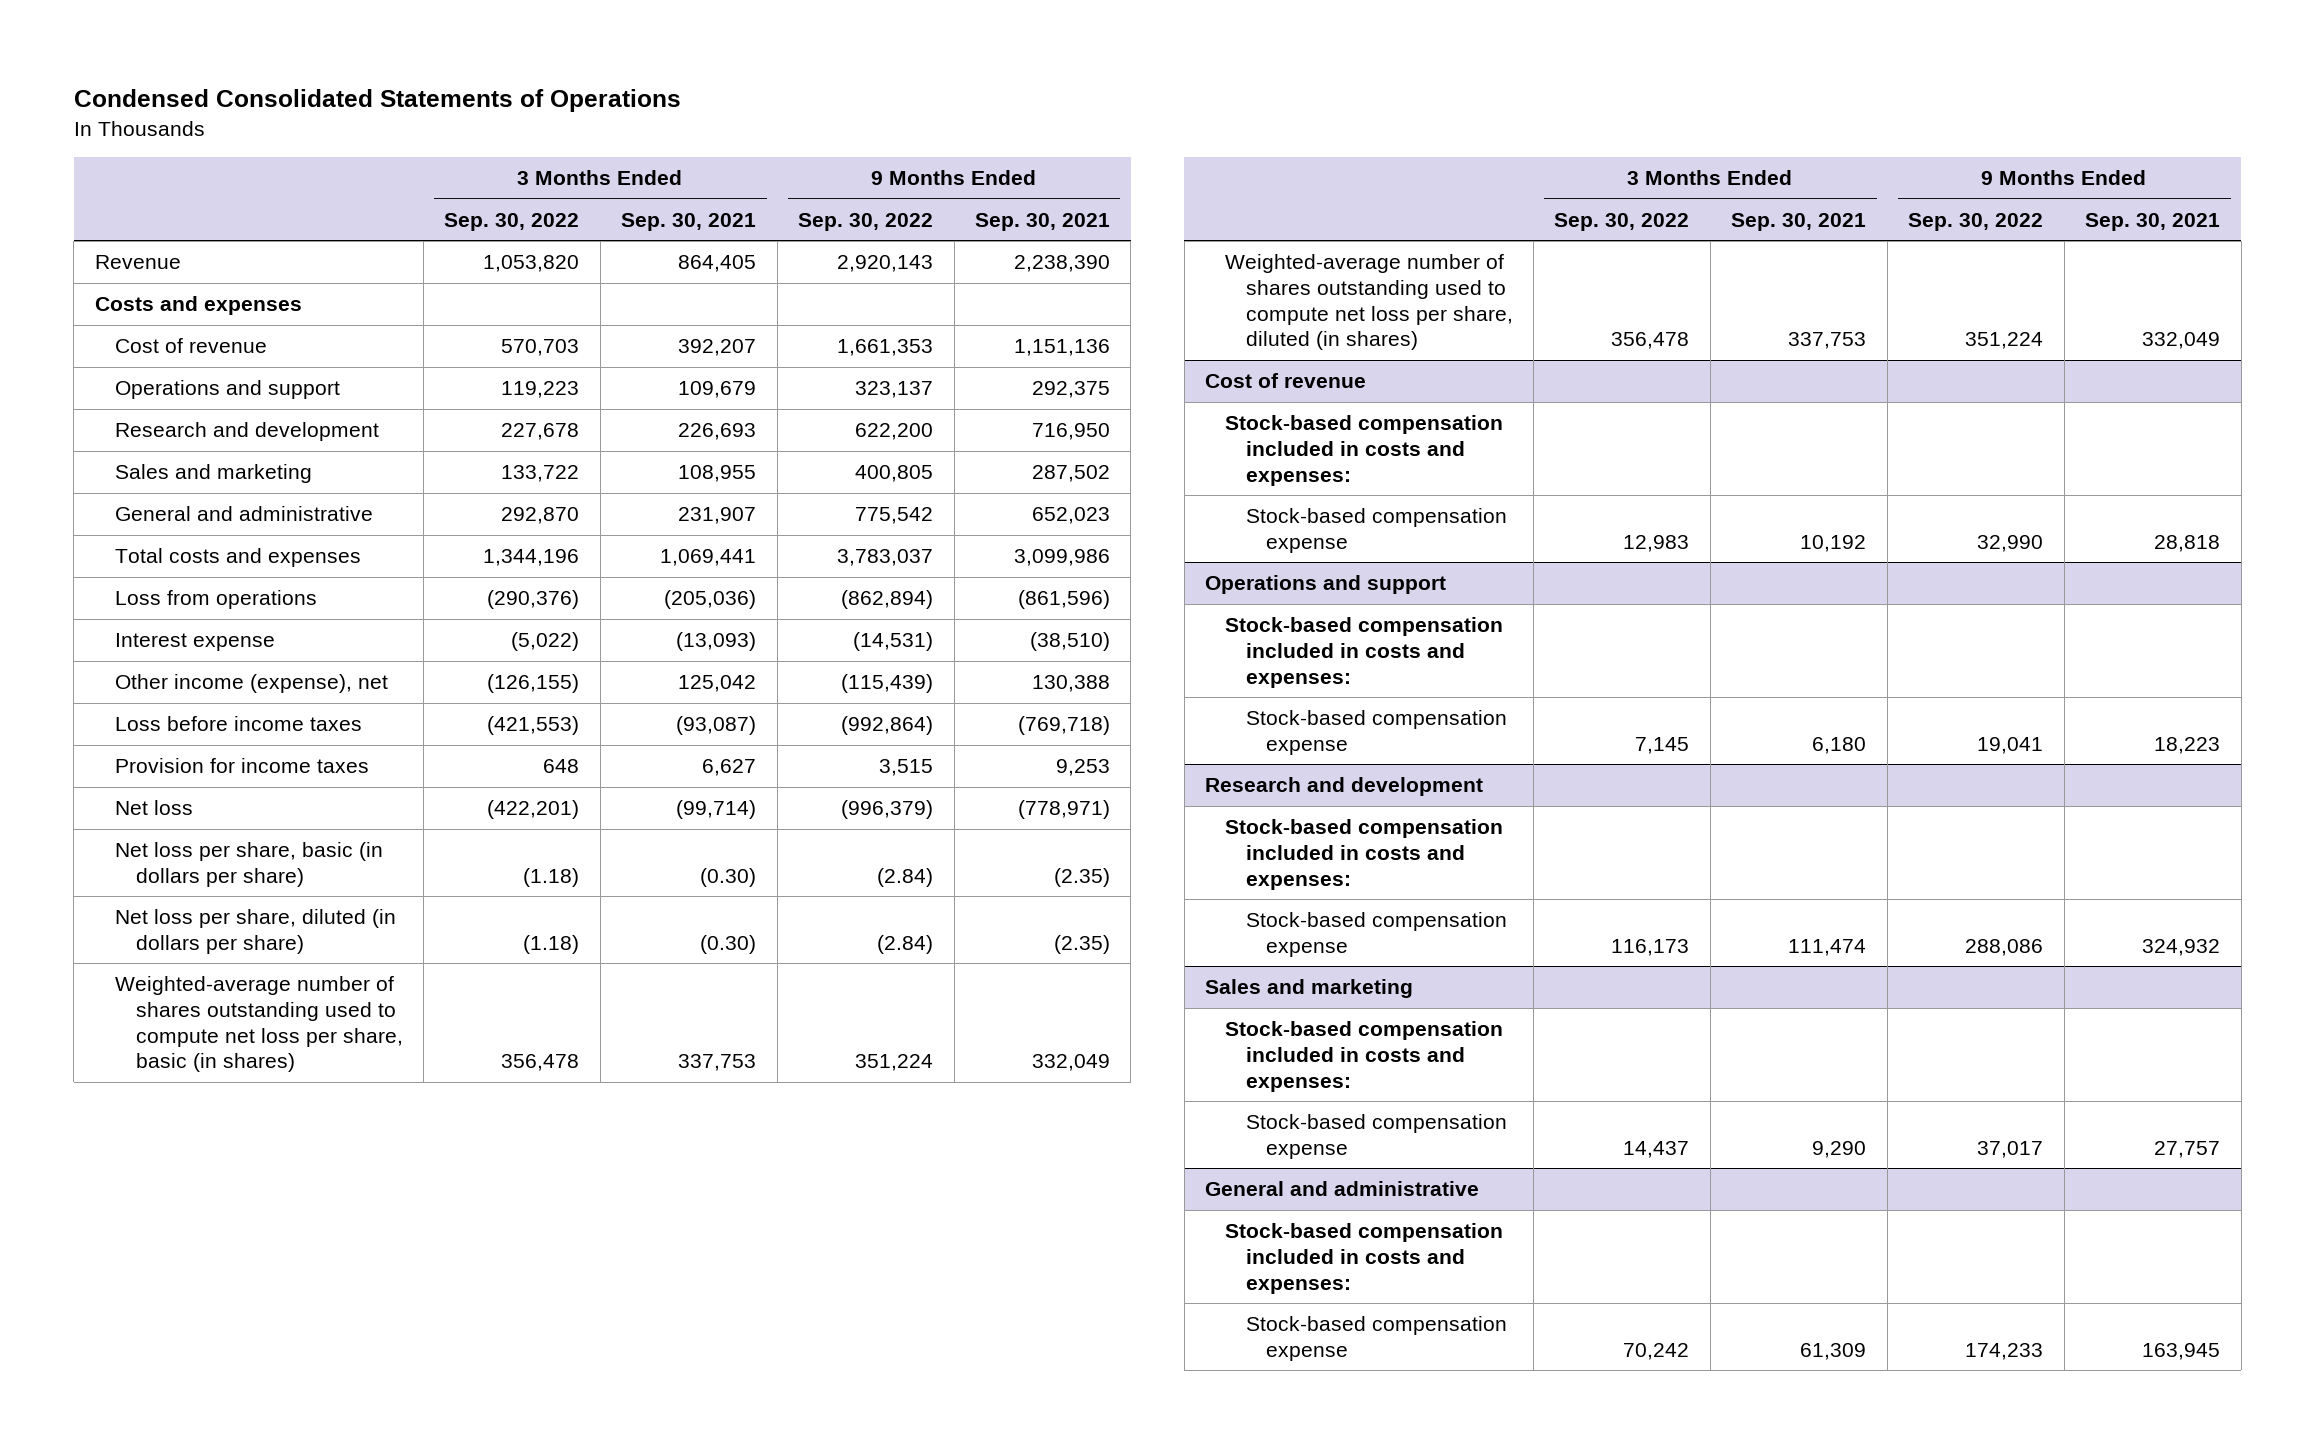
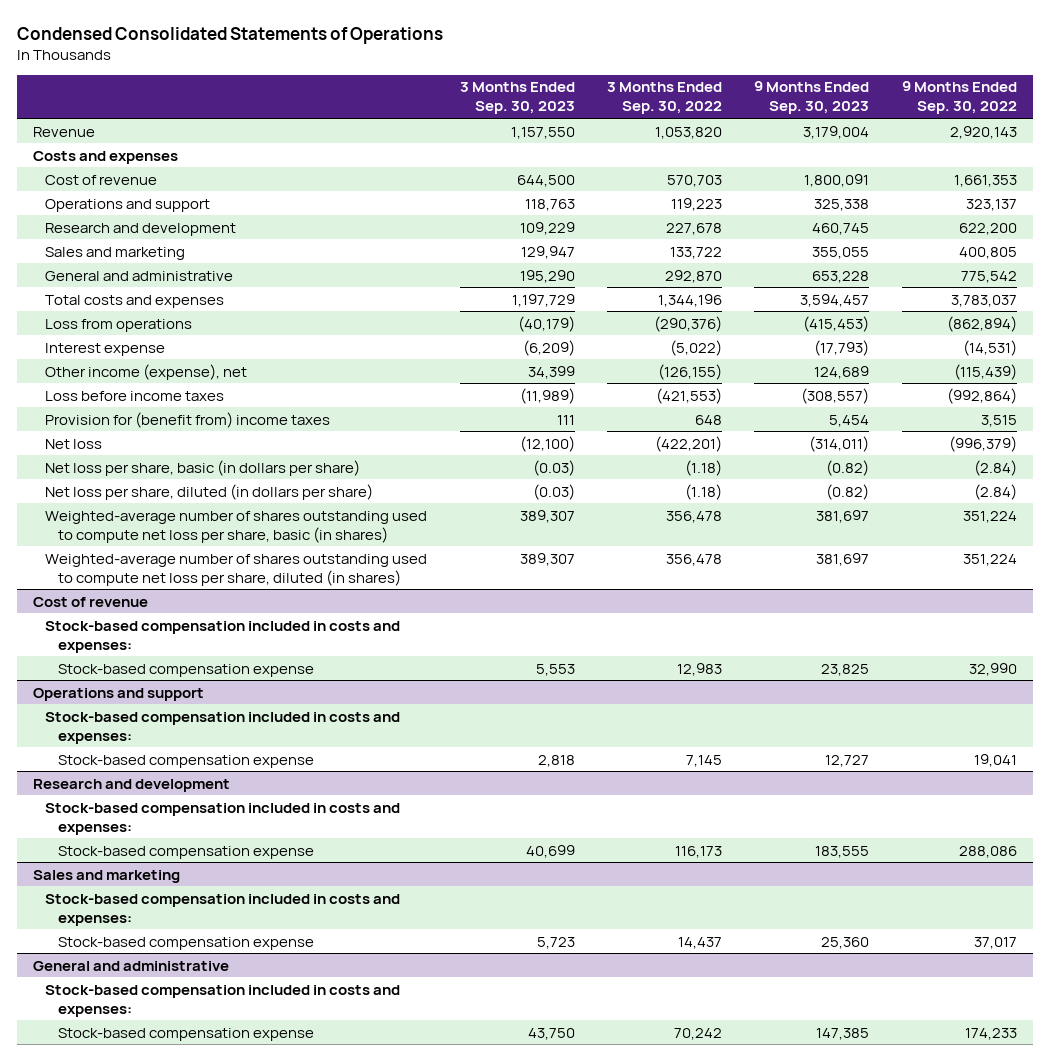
- | 3 Months Ended Sep. 30, 2022 | 3 Months Ended Sep. 30, 2021 | 9 Months Ended Sep. 30, 2022 | 9 Months Ended Sep. 30, 2021
+ | 3 Months Ended Sep. 30, 2023 | 3 Months Ended Sep. 30, 2022 | 9 Months Ended Sep. 30, 2023 | 9 Months Ended Sep. 30, 2022
- Provision for income taxes | 648 | 6,627 | 3,515 | 9,253
+ Provision for (benefit from) income taxes | 111 | 648 | 5,454 | 3,515

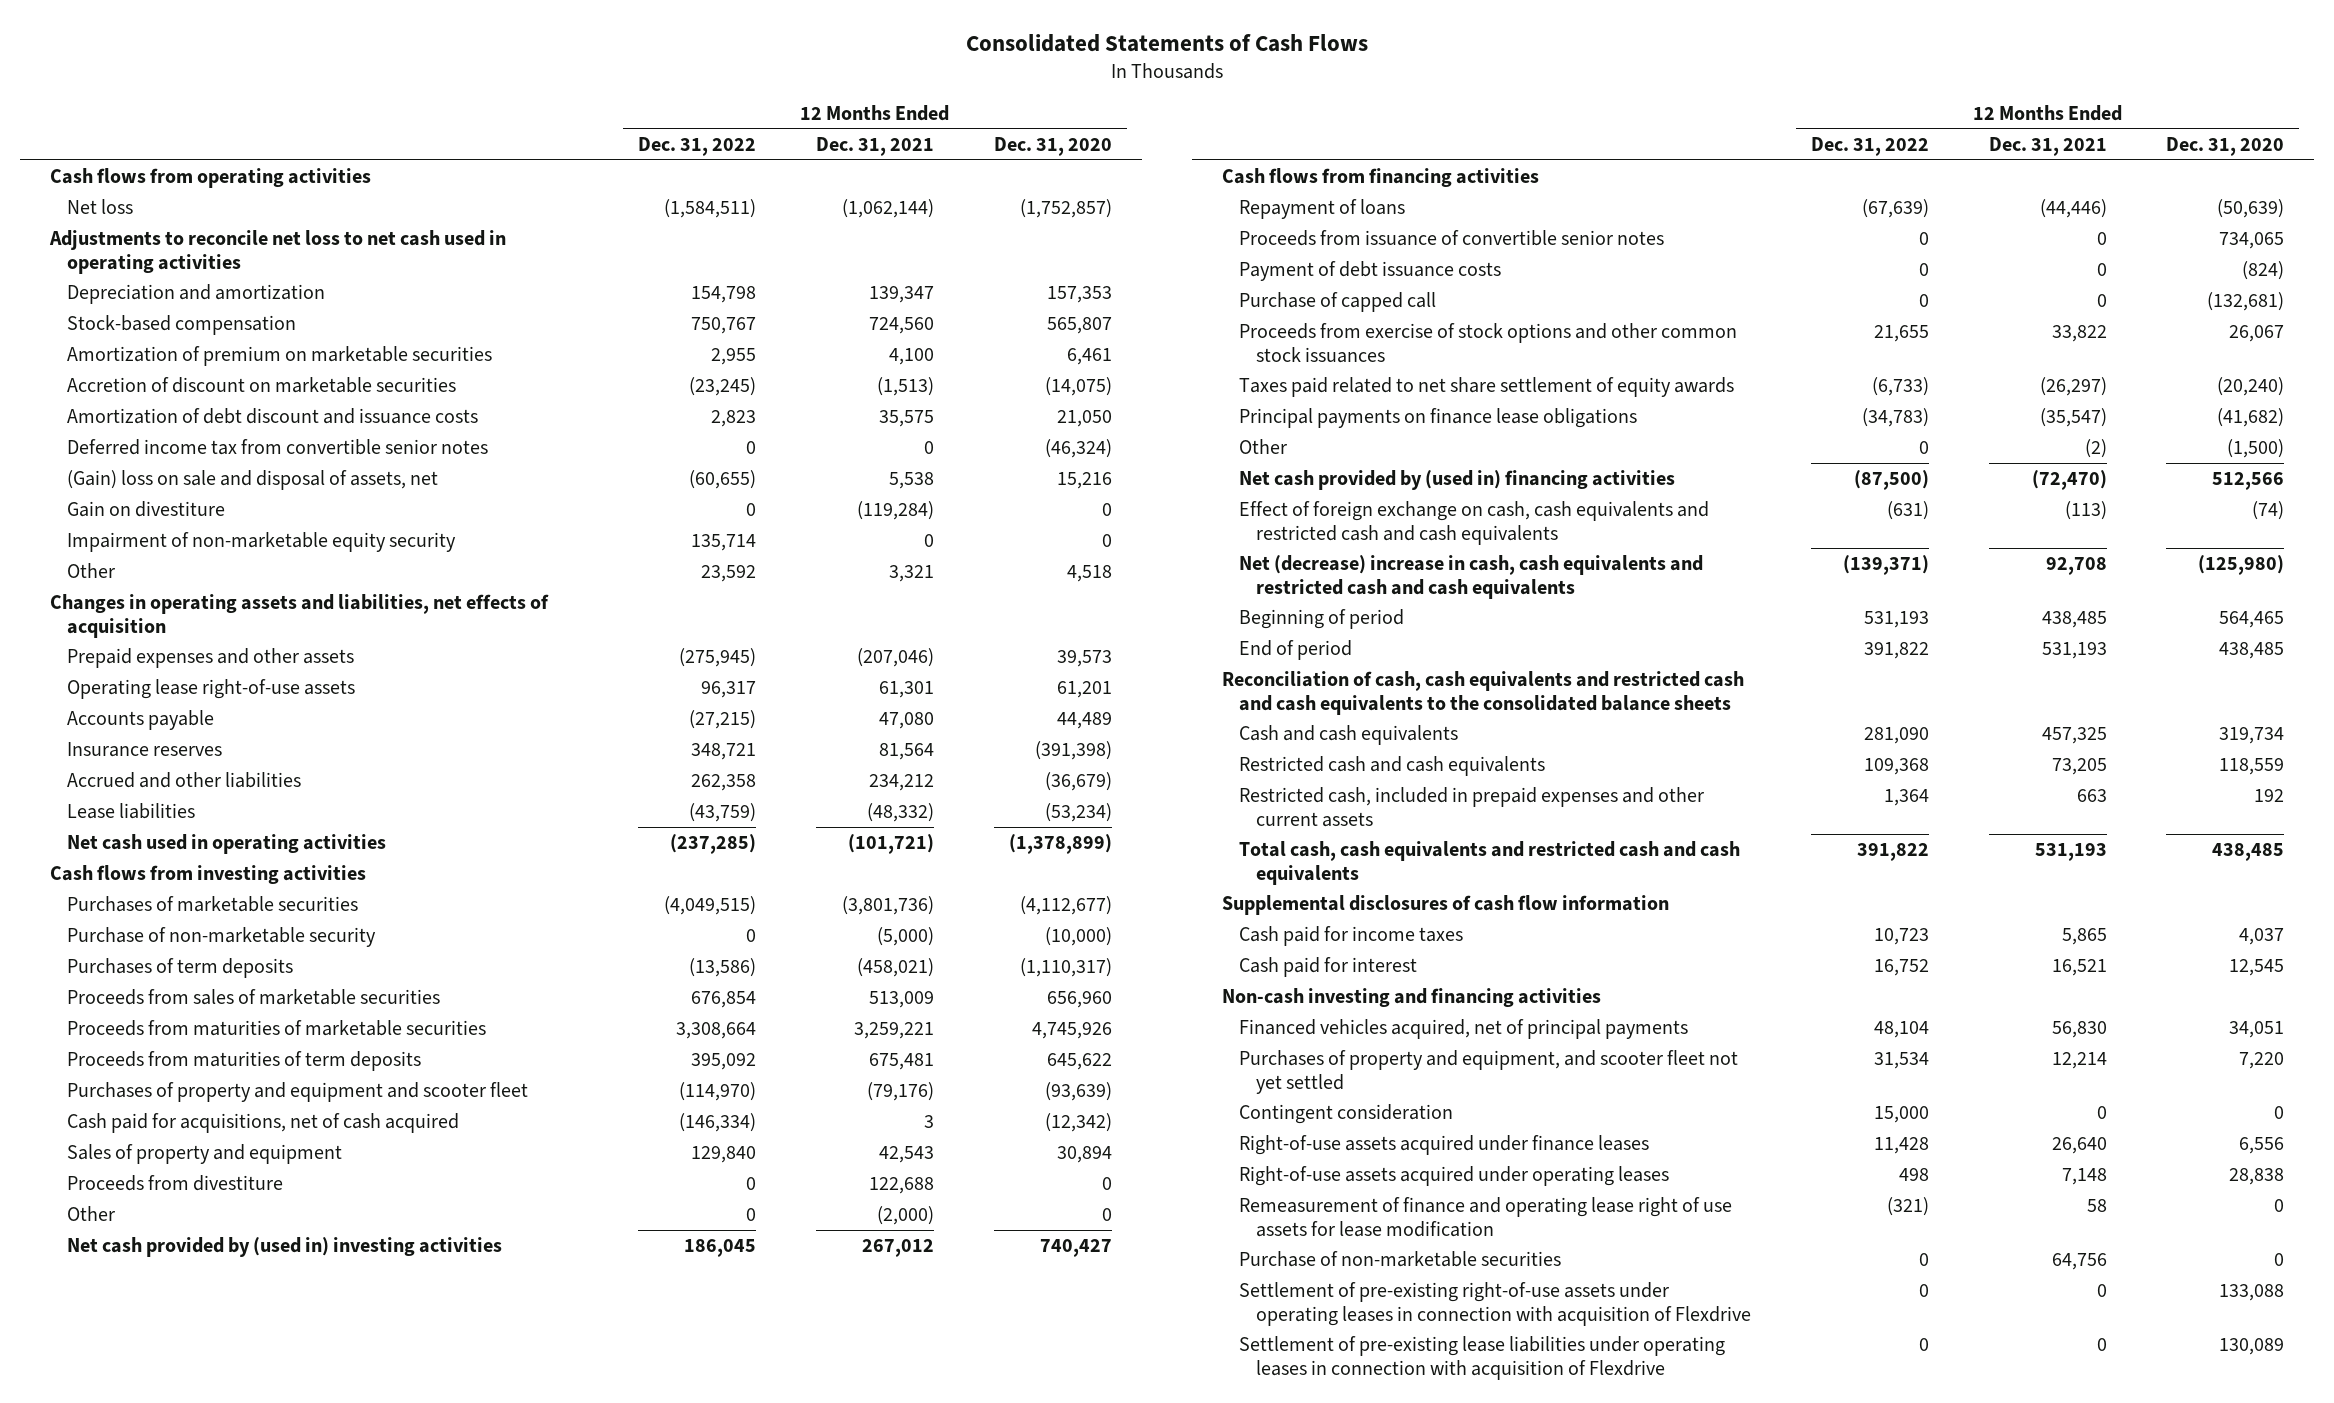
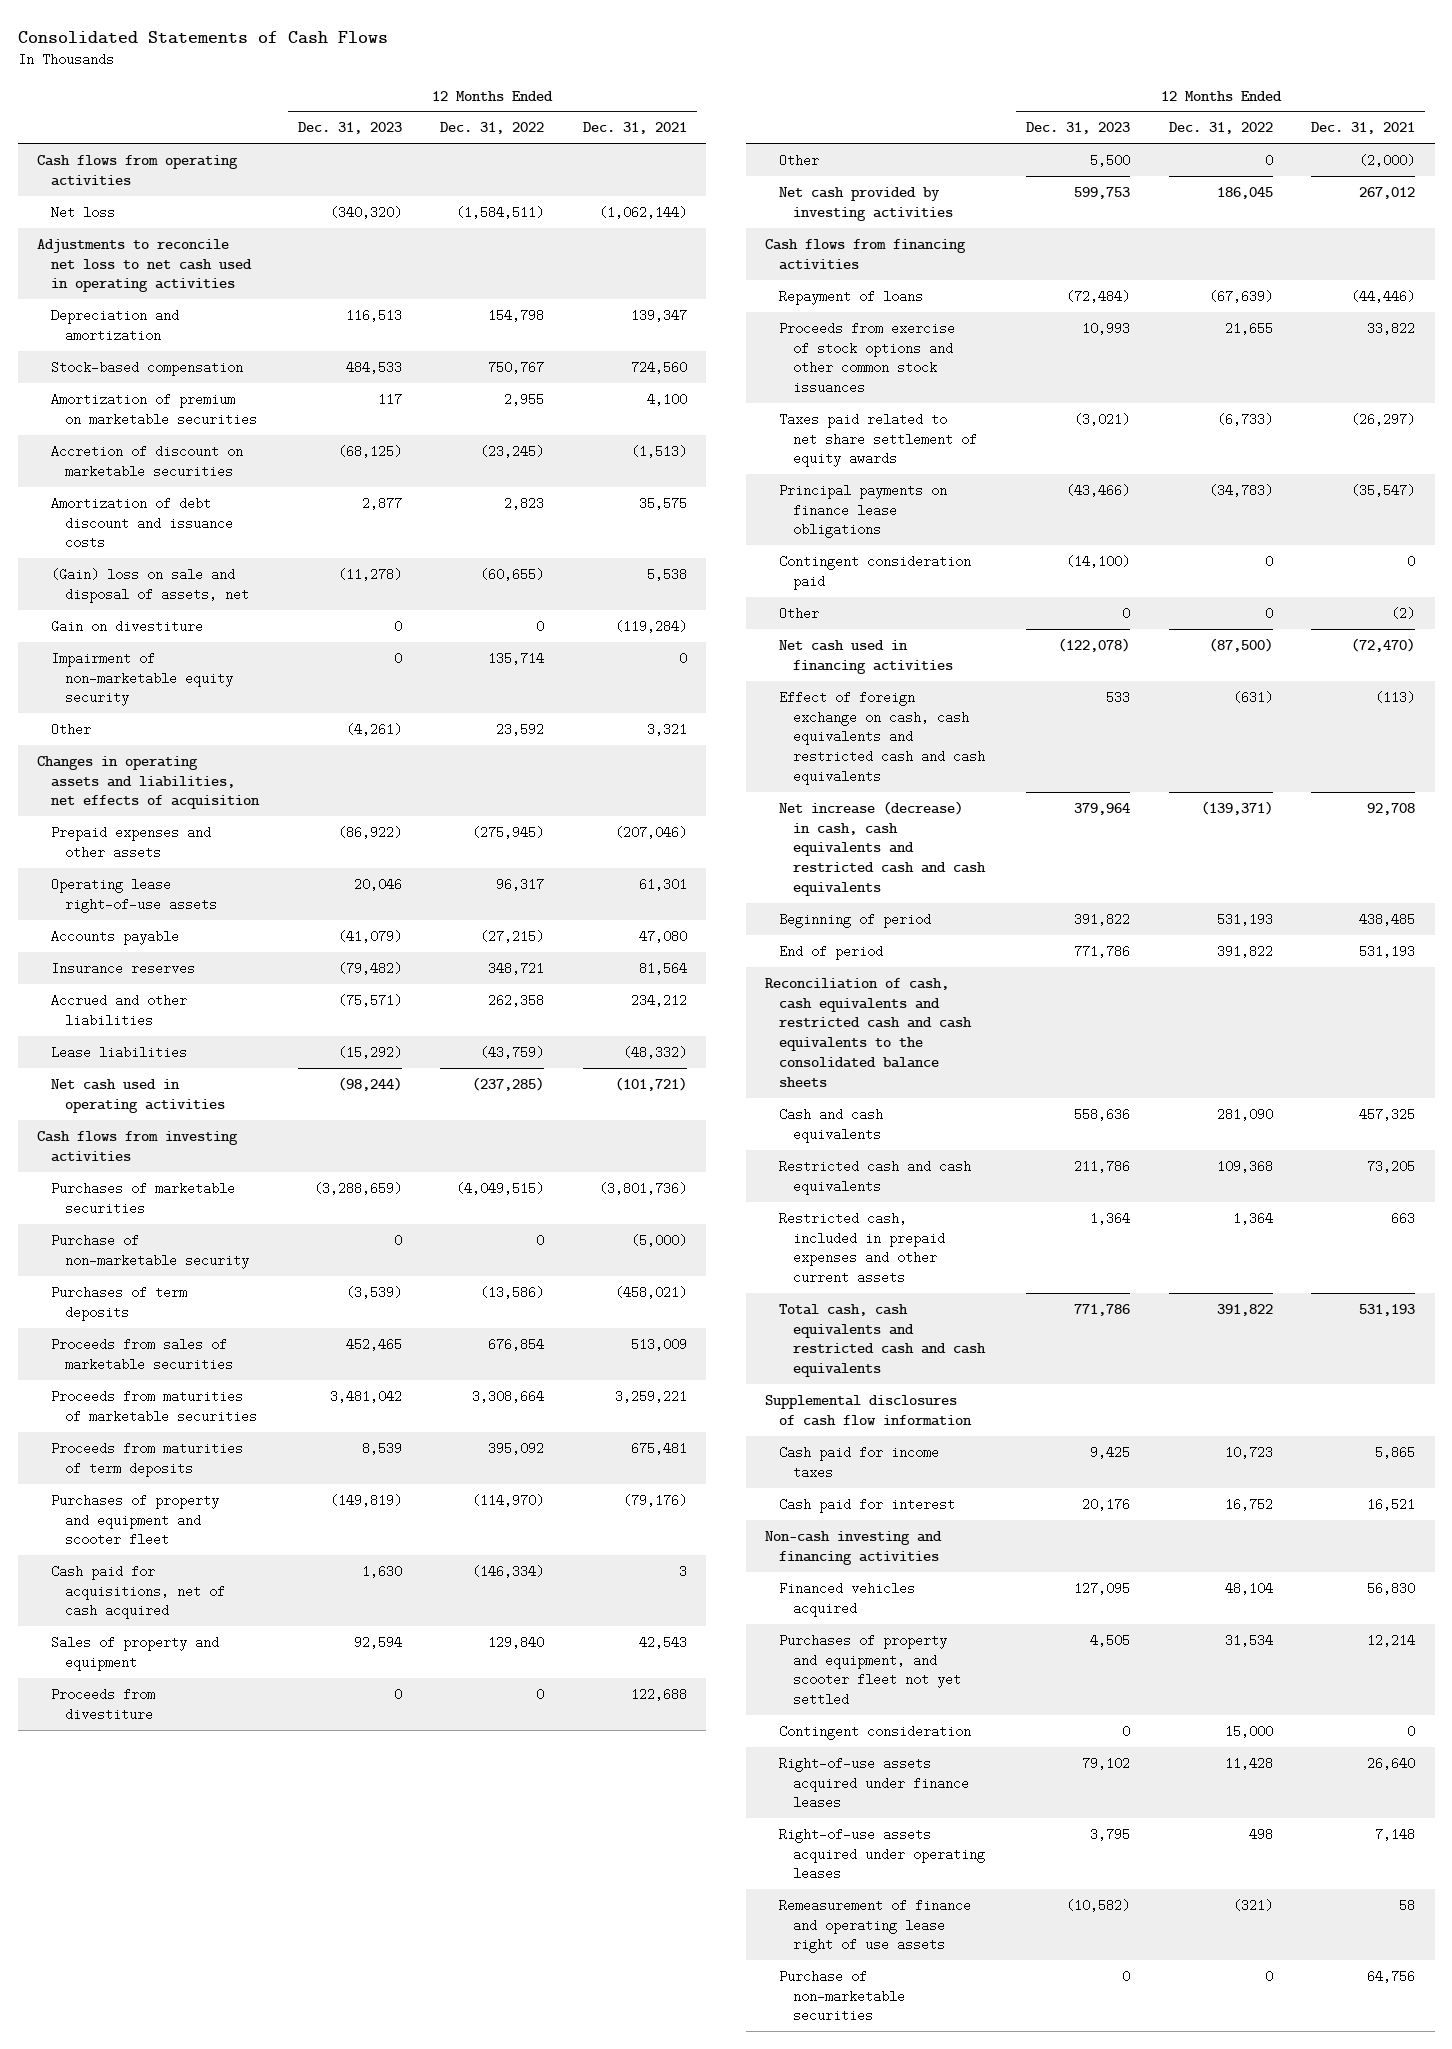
- | 12 Months Ended Dec. 31, 2022 | 12 Months Ended Dec. 31, 2021 | 12 Months Ended Dec. 31, 2020
+ | 12 Months Ended Dec. 31, 2023 | 12 Months Ended Dec. 31, 2022 | 12 Months Ended Dec. 31, 2021
- Deferred income tax from convertible senior notes | 0 | 0 | (46,324)
- Net cash provided by (used in) investing activities | 186,045 | 267,012 | 740,427
+ Net cash provided by investing activities | 599,753 | 186,045 | 267,012
- Proceeds from issuance of convertible senior notes | 0 | 0 | 734,065
- Payment of debt issuance costs | 0 | 0 | (824)
- Purchase of capped call | 0 | 0 | (132,681)
+ Contingent consideration paid | (14,100) | 0 | 0
- Net cash provided by (used in) financing activities | (87,500) | (72,470) | 512,566
+ Net cash used in financing activities | (122,078) | (87,500) | (72,470)
- Net (decrease) increase in cash, cash equivalents and restricted cash and cash equivalents | (139,371) | 92,708 | (125,980)
+ Net increase (decrease) in cash, cash equivalents and restricted cash and cash equivalents | 379,964 | (139,371) | 92,708
- Financed vehicles acquired, net of principal payments | 48,104 | 56,830 | 34,051
+ Financed vehicles acquired | 127,095 | 48,104 | 56,830
- Remeasurement of finance and operating lease right of use assets for lease modification | (321) | 58 | 0
+ Remeasurement of finance and operating lease right of use assets | (10,582) | (321) | 58
- Settlement of pre-existing right-of-use assets under operating leases in connection with acquisition of Flexdrive | 0 | 0 | 133,088
- Settlement of pre-existing lease liabilities under operating leases in connection with acquisition of Flexdrive | 0 | 0 | 130,089

